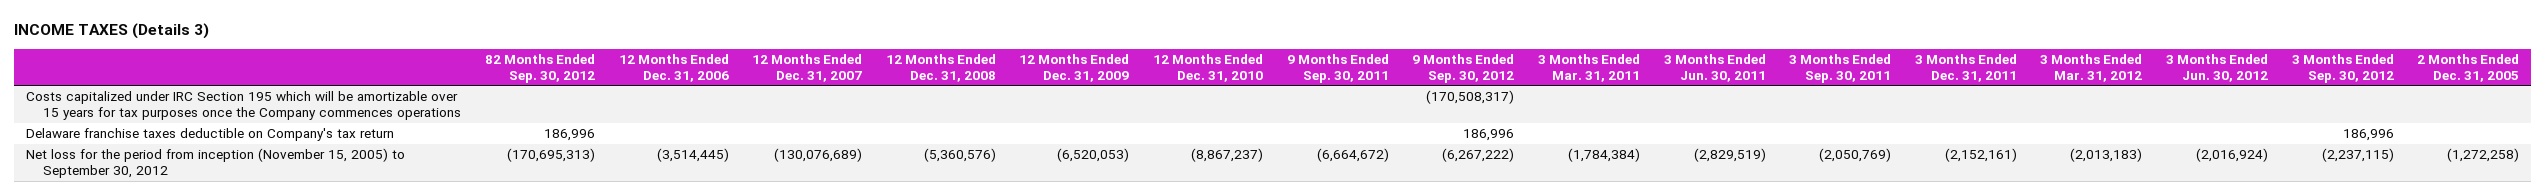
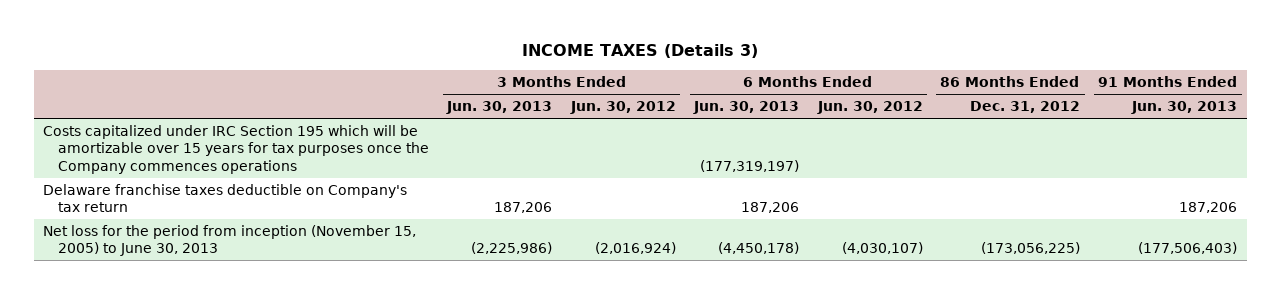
- | 82 Months Ended Sep. 30, 2012 | 12 Months Ended Dec. 31, 2006 | 12 Months Ended Dec. 31, 2007 | 12 Months Ended Dec. 31, 2008 | 12 Months Ended Dec. 31, 2009 | 12 Months Ended Dec. 31, 2010 | 9 Months Ended Sep. 30, 2011 | 9 Months Ended Sep. 30, 2012 | 3 Months Ended Mar. 31, 2011 | 3 Months Ended Jun. 30, 2011 | 3 Months Ended Sep. 30, 2011 | 3 Months Ended Dec. 31, 2011 | 3 Months Ended Mar. 31, 2012 | 3 Months Ended Jun. 30, 2012 | 3 Months Ended Sep. 30, 2012 | 2 Months Ended Dec. 31, 2005
+ | 3 Months Ended Jun. 30, 2013 | 3 Months Ended Jun. 30, 2012 | 6 Months Ended Jun. 30, 2013 | 6 Months Ended Jun. 30, 2012 | 86 Months Ended Dec. 31, 2012 | 91 Months Ended Jun. 30, 2013
- Net loss for the period from inception (November 15, 2005) to September 30, 2012 | (170,695,313) | (3,514,445) | (130,076,689) | (5,360,576) | (6,520,053) | (8,867,237) | (6,664,672) | (6,267,222) | (1,784,384) | (2,829,519) | (2,050,769) | (2,152,161) | (2,013,183) | (2,016,924) | (2,237,115) | (1,272,258)
+ Net loss for the period from inception (November 15, 2005) to June 30, 2013 | (2,225,986) | (2,016,924) | (4,450,178) | (4,030,107) | (173,056,225) | (177,506,403)

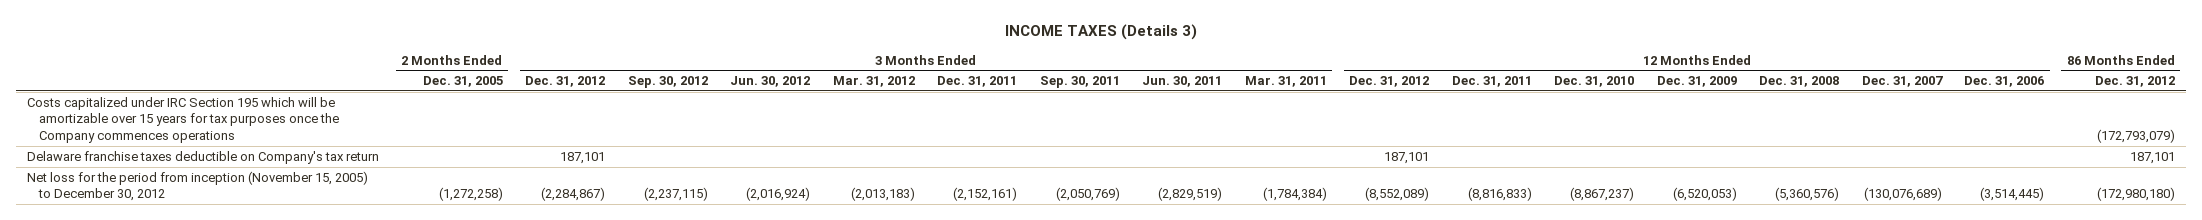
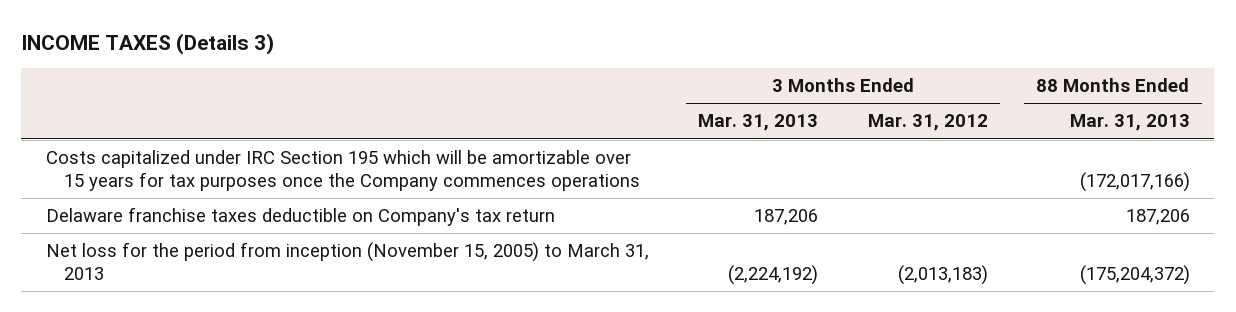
- | 2 Months Ended Dec. 31, 2005 | 3 Months Ended Dec. 31, 2012 | 3 Months Ended Sep. 30, 2012 | 3 Months Ended Jun. 30, 2012 | 3 Months Ended Mar. 31, 2012 | 3 Months Ended Dec. 31, 2011 | 3 Months Ended Sep. 30, 2011 | 3 Months Ended Jun. 30, 2011 | 3 Months Ended Mar. 31, 2011 | 12 Months Ended Dec. 31, 2012 | 12 Months Ended Dec. 31, 2011 | 12 Months Ended Dec. 31, 2010 | 12 Months Ended Dec. 31, 2009 | 12 Months Ended Dec. 31, 2008 | 12 Months Ended Dec. 31, 2007 | 12 Months Ended Dec. 31, 2006 | 86 Months Ended Dec. 31, 2012
+ | 3 Months Ended Mar. 31, 2013 | 3 Months Ended Mar. 31, 2012 | 88 Months Ended Mar. 31, 2013
- Net loss for the period from inception (November 15, 2005) to December 30, 2012 | (1,272,258) | (2,284,867) | (2,237,115) | (2,016,924) | (2,013,183) | (2,152,161) | (2,050,769) | (2,829,519) | (1,784,384) | (8,552,089) | (8,816,833) | (8,867,237) | (6,520,053) | (5,360,576) | (130,076,689) | (3,514,445) | (172,980,180)
+ Net loss for the period from inception (November 15, 2005) to March 31, 2013 | (2,224,192) | (2,013,183) | (175,204,372)

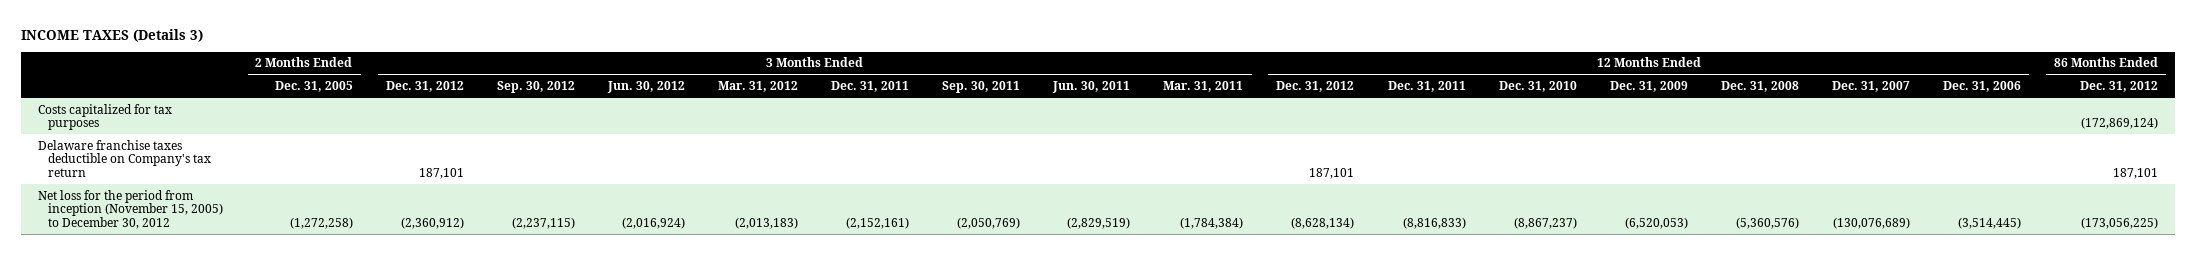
- | 3 Months Ended Mar. 31, 2013 | 3 Months Ended Mar. 31, 2012 | 88 Months Ended Mar. 31, 2013
+ | 2 Months Ended Dec. 31, 2005 | 3 Months Ended Dec. 31, 2012 | 3 Months Ended Sep. 30, 2012 | 3 Months Ended Jun. 30, 2012 | 3 Months Ended Mar. 31, 2012 | 3 Months Ended Dec. 31, 2011 | 3 Months Ended Sep. 30, 2011 | 3 Months Ended Jun. 30, 2011 | 3 Months Ended Mar. 31, 2011 | 12 Months Ended Dec. 31, 2012 | 12 Months Ended Dec. 31, 2011 | 12 Months Ended Dec. 31, 2010 | 12 Months Ended Dec. 31, 2009 | 12 Months Ended Dec. 31, 2008 | 12 Months Ended Dec. 31, 2007 | 12 Months Ended Dec. 31, 2006 | 86 Months Ended Dec. 31, 2012
- Costs capitalized under IRC Section 195 which will be amortizable over 15 years for tax purposes once the Company commences operations | | | (172,017,166)
+ Costs capitalized for tax purposes | | | | | | | | | | | | | | | | | (172,869,124)
- Net loss for the period from inception (November 15, 2005) to March 31, 2013 | (2,224,192) | (2,013,183) | (175,204,372)
+ Net loss for the period from inception (November 15, 2005) to December 30, 2012 | (1,272,258) | (2,360,912) | (2,237,115) | (2,016,924) | (2,013,183) | (2,152,161) | (2,050,769) | (2,829,519) | (1,784,384) | (8,628,134) | (8,816,833) | (8,867,237) | (6,520,053) | (5,360,576) | (130,076,689) | (3,514,445) | (173,056,225)

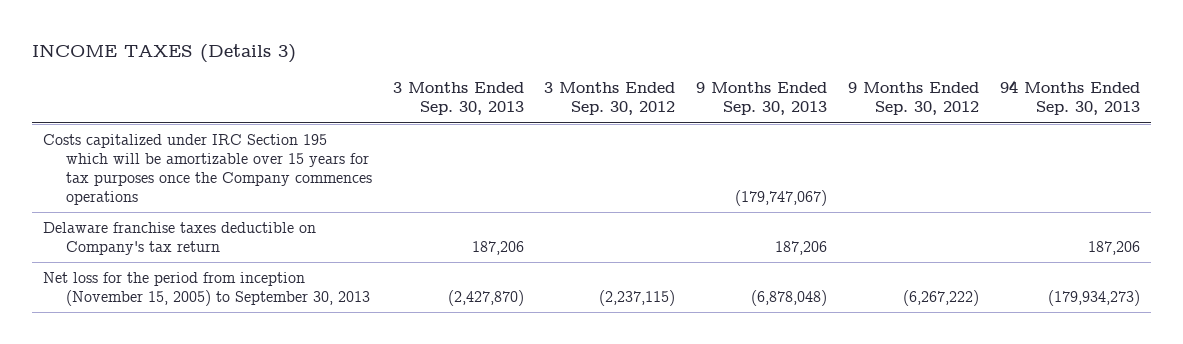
- | 2 Months Ended Dec. 31, 2005 | 3 Months Ended Dec. 31, 2012 | 3 Months Ended Sep. 30, 2012 | 3 Months Ended Jun. 30, 2012 | 3 Months Ended Mar. 31, 2012 | 3 Months Ended Dec. 31, 2011 | 3 Months Ended Sep. 30, 2011 | 3 Months Ended Jun. 30, 2011 | 3 Months Ended Mar. 31, 2011 | 12 Months Ended Dec. 31, 2012 | 12 Months Ended Dec. 31, 2011 | 12 Months Ended Dec. 31, 2010 | 12 Months Ended Dec. 31, 2009 | 12 Months Ended Dec. 31, 2008 | 12 Months Ended Dec. 31, 2007 | 12 Months Ended Dec. 31, 2006 | 86 Months Ended Dec. 31, 2012
+ | 3 Months Ended Sep. 30, 2013 | 3 Months Ended Sep. 30, 2012 | 9 Months Ended Sep. 30, 2013 | 9 Months Ended Sep. 30, 2012 | 94 Months Ended Sep. 30, 2013
- Costs capitalized for tax purposes | | | | | | | | | | | | | | | | | (172,869,124)
+ Costs capitalized under IRC Section 195 which will be amortizable over 15 years for tax purposes once the Company commences operations | | | (179,747,067) | |
- Net loss for the period from inception (November 15, 2005) to December 30, 2012 | (1,272,258) | (2,360,912) | (2,237,115) | (2,016,924) | (2,013,183) | (2,152,161) | (2,050,769) | (2,829,519) | (1,784,384) | (8,628,134) | (8,816,833) | (8,867,237) | (6,520,053) | (5,360,576) | (130,076,689) | (3,514,445) | (173,056,225)
+ Net loss for the period from inception (November 15, 2005) to September 30, 2013 | (2,427,870) | (2,237,115) | (6,878,048) | (6,267,222) | (179,934,273)

